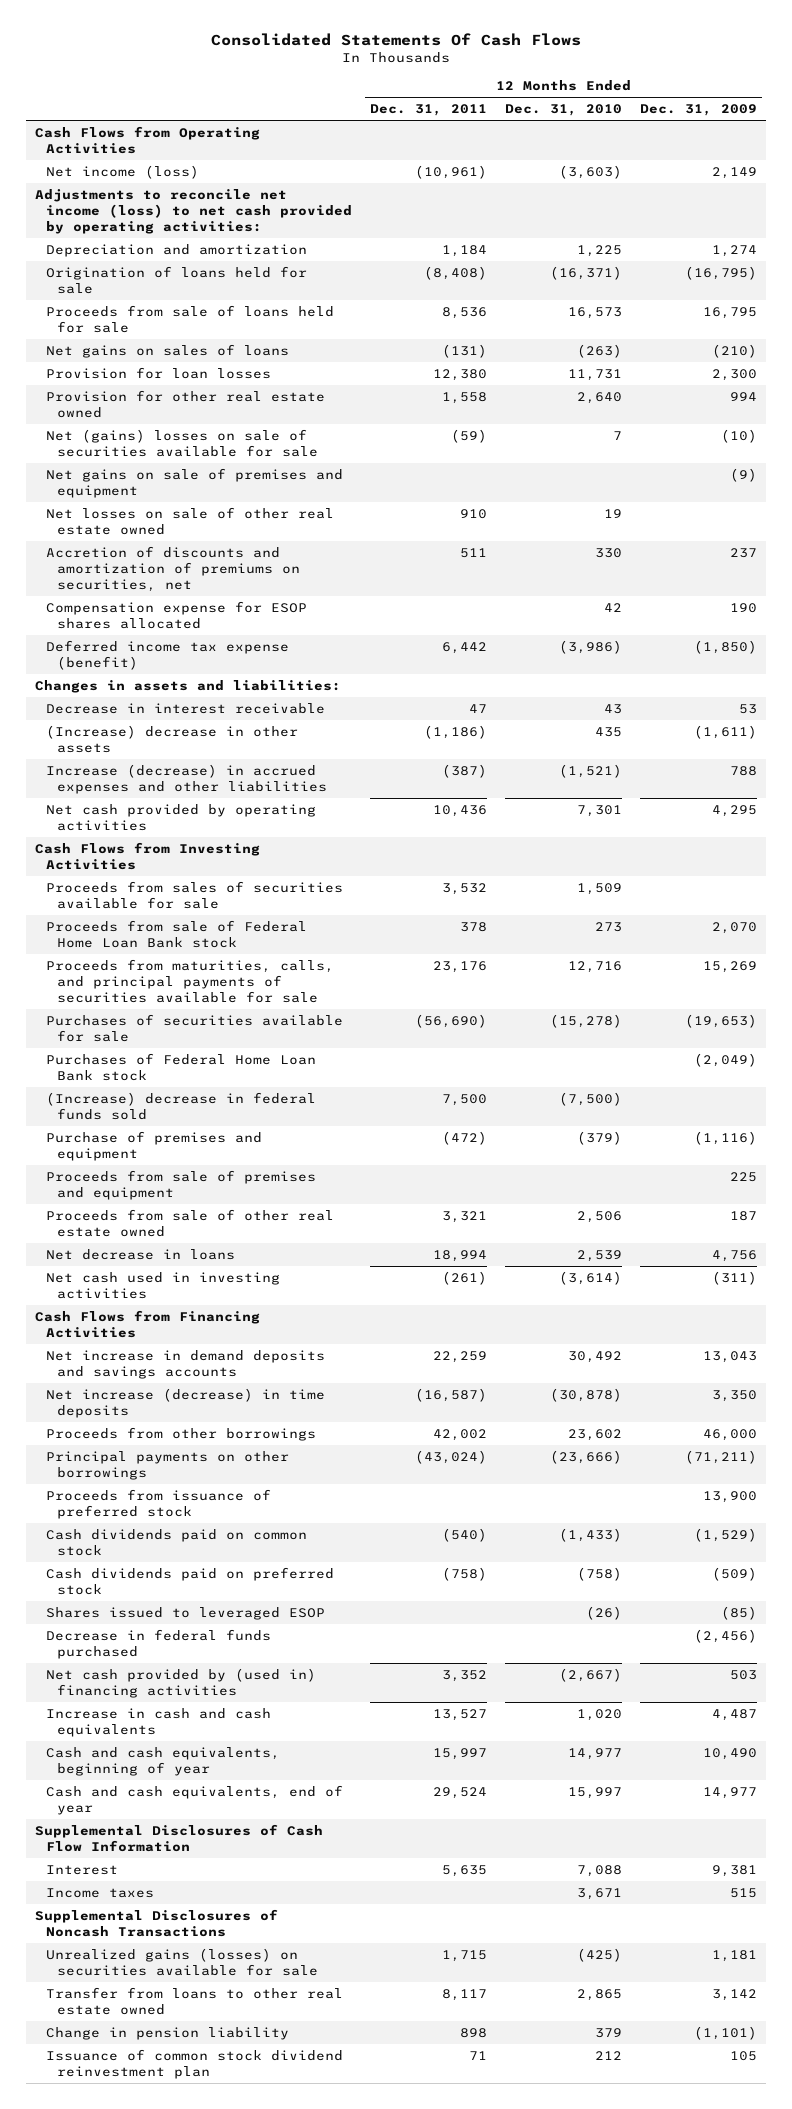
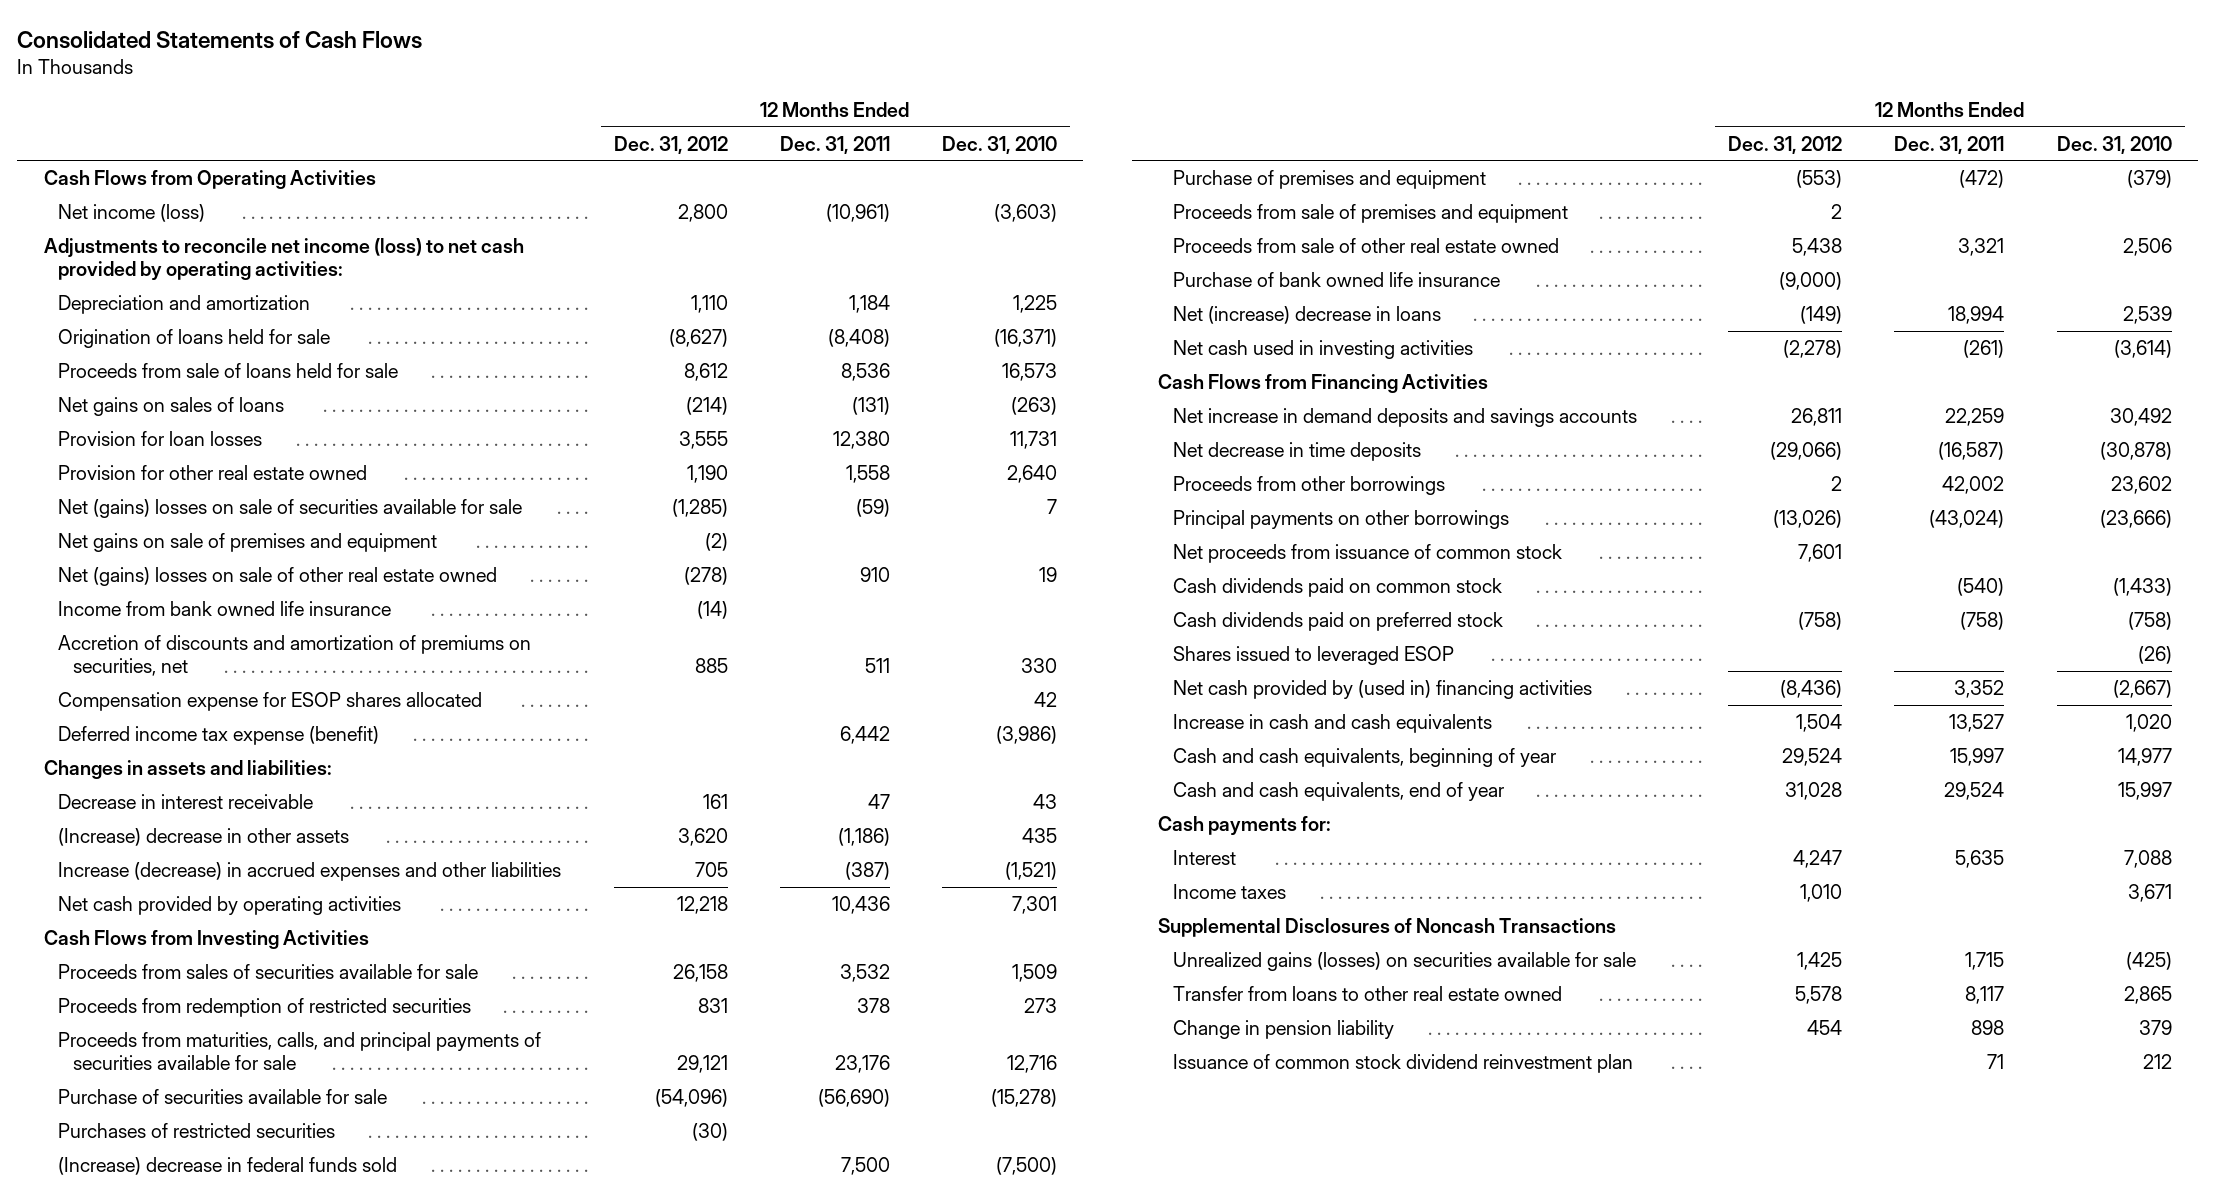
- Consolidated Statements Of Cash Flows
+ Consolidated Statements of Cash Flows
- | 12 Months Ended Dec. 31, 2011 | 12 Months Ended Dec. 31, 2010 | 12 Months Ended Dec. 31, 2009
+ | 12 Months Ended Dec. 31, 2012 | 12 Months Ended Dec. 31, 2011 | 12 Months Ended Dec. 31, 2010
- Net losses on sale of other real estate owned | 910 | 19 |
+ Net (gains) losses on sale of other real estate owned | (278) | 910 | 19
+ Income from bank owned life insurance | (14) | |
- Proceeds from sale of Federal Home Loan Bank stock | 378 | 273 | 2,070
+ Proceeds from redemption of restricted securities | 831 | 378 | 273
- Purchases of securities available for sale | (56,690) | (15,278) | (19,653)
- Purchases of Federal Home Loan Bank stock | | | (2,049)
+ Purchase of securities available for sale | (54,096) | (56,690) | (15,278)
+ Purchases of restricted securities | (30) | |
- Net decrease in loans | 18,994 | 2,539 | 4,756
+ Purchase of bank owned life insurance | (9,000) | |
+ Net (increase) decrease in loans | (149) | 18,994 | 2,539
- Net increase (decrease) in time deposits | (16,587) | (30,878) | 3,350
+ Net decrease in time deposits | (29,066) | (16,587) | (30,878)
- Proceeds from issuance of preferred stock | | | 13,900
+ Net proceeds from issuance of common stock | 7,601 | |
- Decrease in federal funds purchased | | | (2,456)
- Supplemental Disclosures of Cash Flow Information
+ Cash payments for:

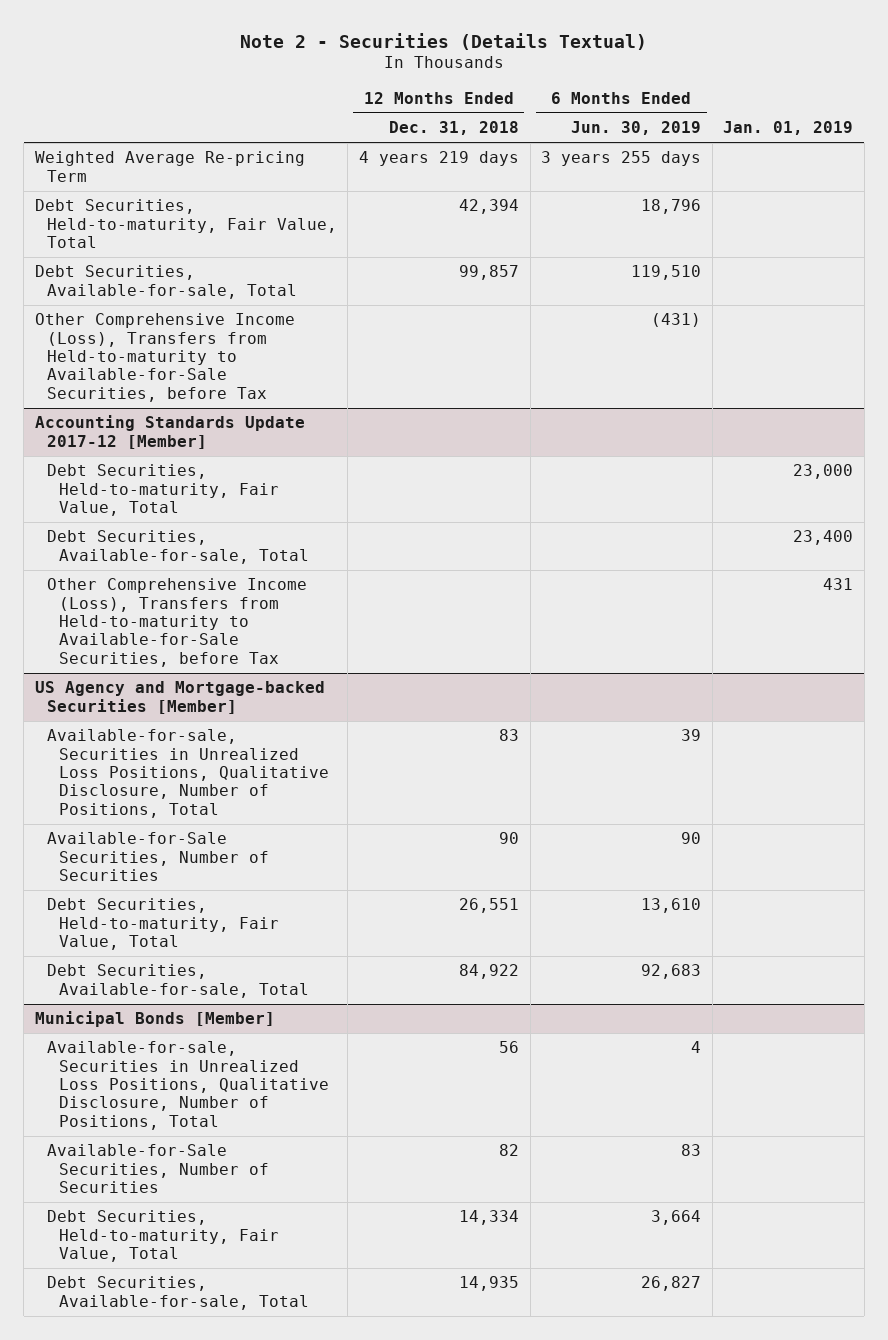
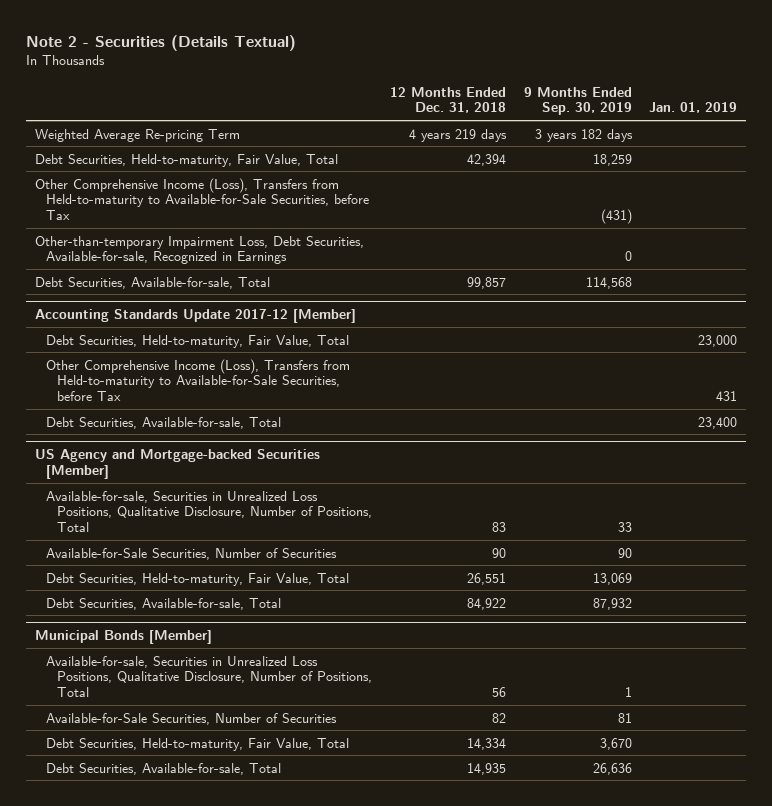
- | 12 Months Ended Dec. 31, 2018 | 6 Months Ended Jun. 30, 2019 | Jan. 01, 2019
+ | 12 Months Ended Dec. 31, 2018 | 9 Months Ended Sep. 30, 2019 | Jan. 01, 2019
+ Other-than-temporary Impairment Loss, Debt Securities, Available-for-sale, Recognized in Earnings | | 0 |
moved down: Debt Securities, Available-for-sale, Total | 99,857 | 114,568 |
@ Accounting Standards Update 2017-12 [Member]
moved down: Debt Securities, Available-for-sale, Total | | | 23,400

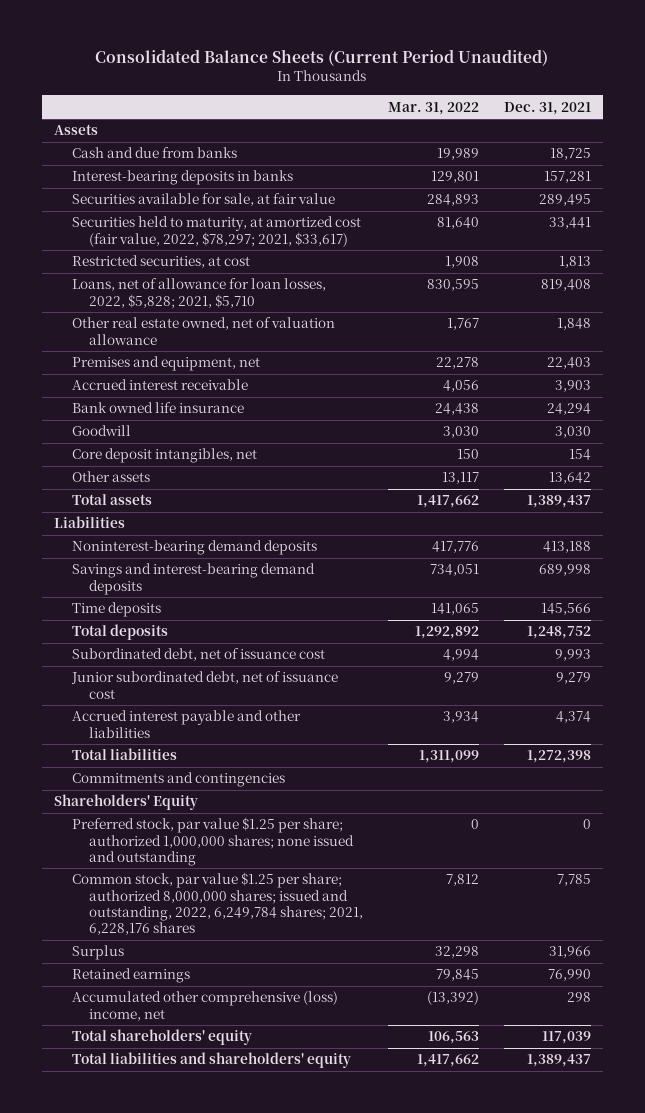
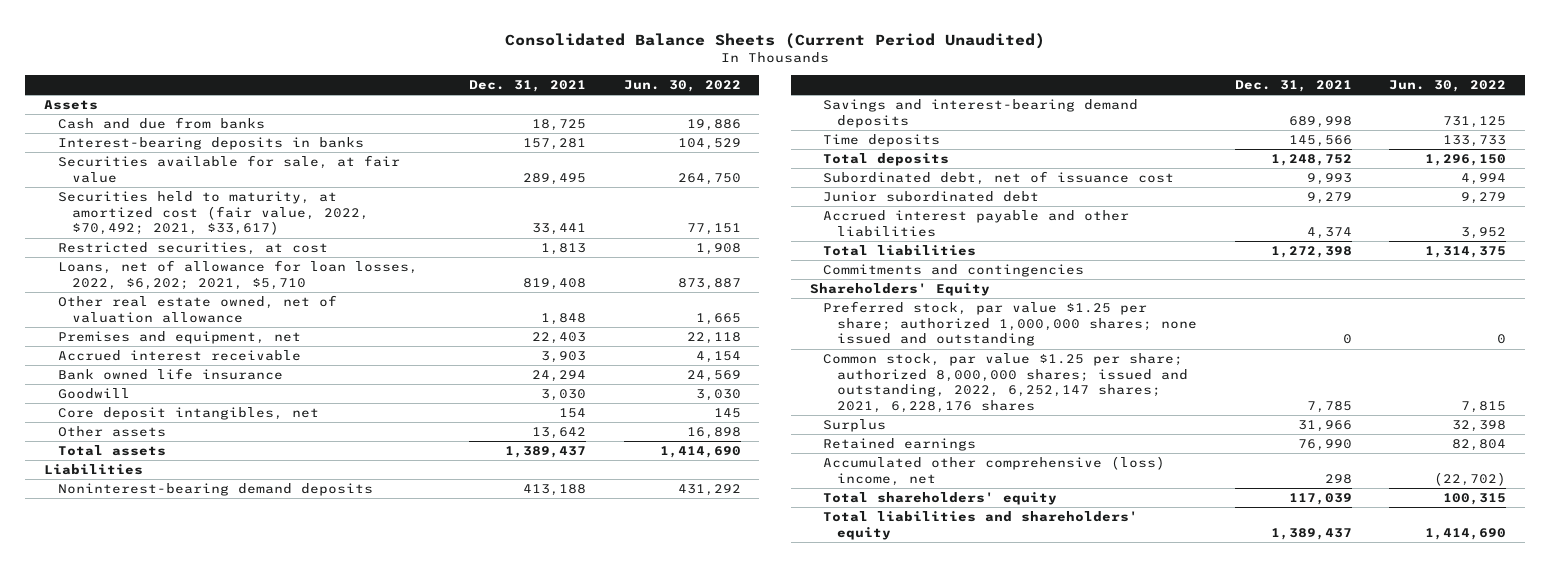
- | Mar. 31, 2022 | Dec. 31, 2021
+ | Dec. 31, 2021 | Jun. 30, 2022
- Securities held to maturity, at amortized cost (fair value, 2022, $78,297; 2021, $33,617) | 81,640 | 33,441
+ Securities held to maturity, at amortized cost (fair value, 2022, $70,492; 2021, $33,617) | 33,441 | 77,151
- Loans, net of allowance for loan losses, 2022, $5,828; 2021, $5,710 | 830,595 | 819,408
+ Loans, net of allowance for loan losses, 2022, $6,202; 2021, $5,710 | 819,408 | 873,887
- Junior subordinated debt, net of issuance cost | 9,279 | 9,279
+ Junior subordinated debt | 9,279 | 9,279
- Common stock, par value $1.25 per share; authorized 8,000,000 shares; issued and outstanding, 2022, 6,249,784 shares; 2021, 6,228,176 shares | 7,812 | 7,785
+ Common stock, par value $1.25 per share; authorized 8,000,000 shares; issued and outstanding, 2022, 6,252,147 shares; 2021, 6,228,176 shares | 7,785 | 7,815

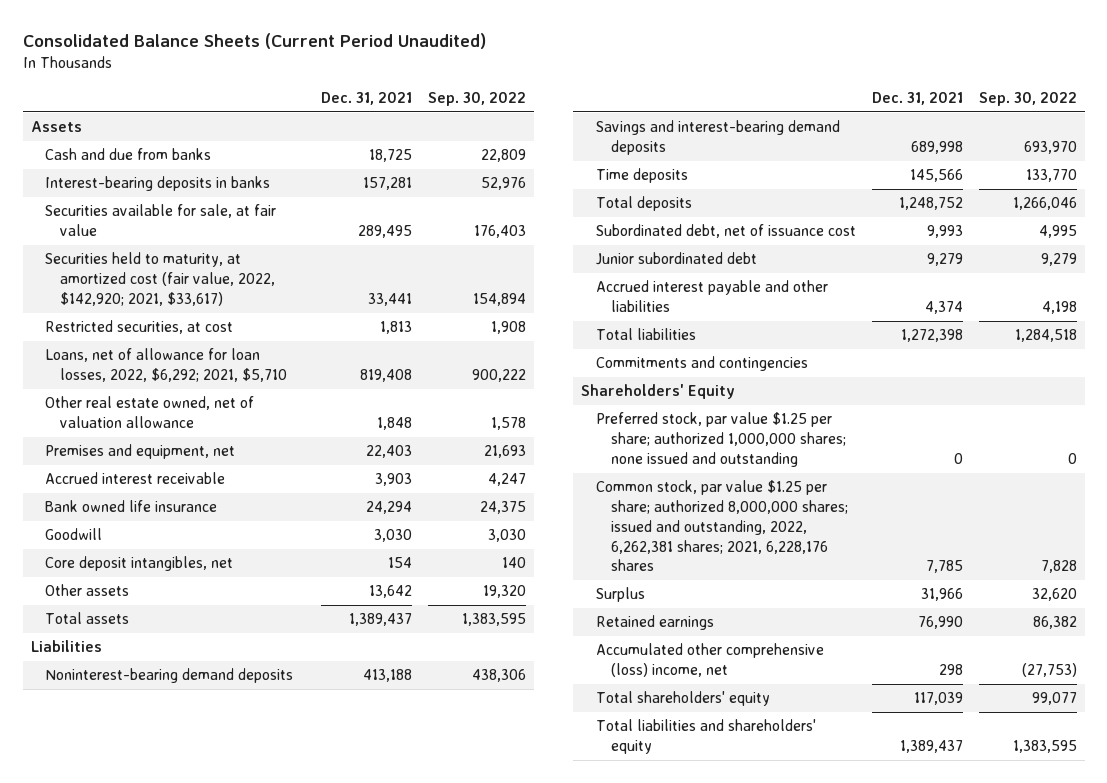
- | Dec. 31, 2021 | Jun. 30, 2022
+ | Dec. 31, 2021 | Sep. 30, 2022
- Securities held to maturity, at amortized cost (fair value, 2022, $70,492; 2021, $33,617) | 33,441 | 77,151
+ Securities held to maturity, at amortized cost (fair value, 2022, $142,920; 2021, $33,617) | 33,441 | 154,894
- Loans, net of allowance for loan losses, 2022, $6,202; 2021, $5,710 | 819,408 | 873,887
+ Loans, net of allowance for loan losses, 2022, $6,292; 2021, $5,710 | 819,408 | 900,222
- Common stock, par value $1.25 per share; authorized 8,000,000 shares; issued and outstanding, 2022, 6,252,147 shares; 2021, 6,228,176 shares | 7,785 | 7,815
+ Common stock, par value $1.25 per share; authorized 8,000,000 shares; issued and outstanding, 2022, 6,262,381 shares; 2021, 6,228,176 shares | 7,785 | 7,828

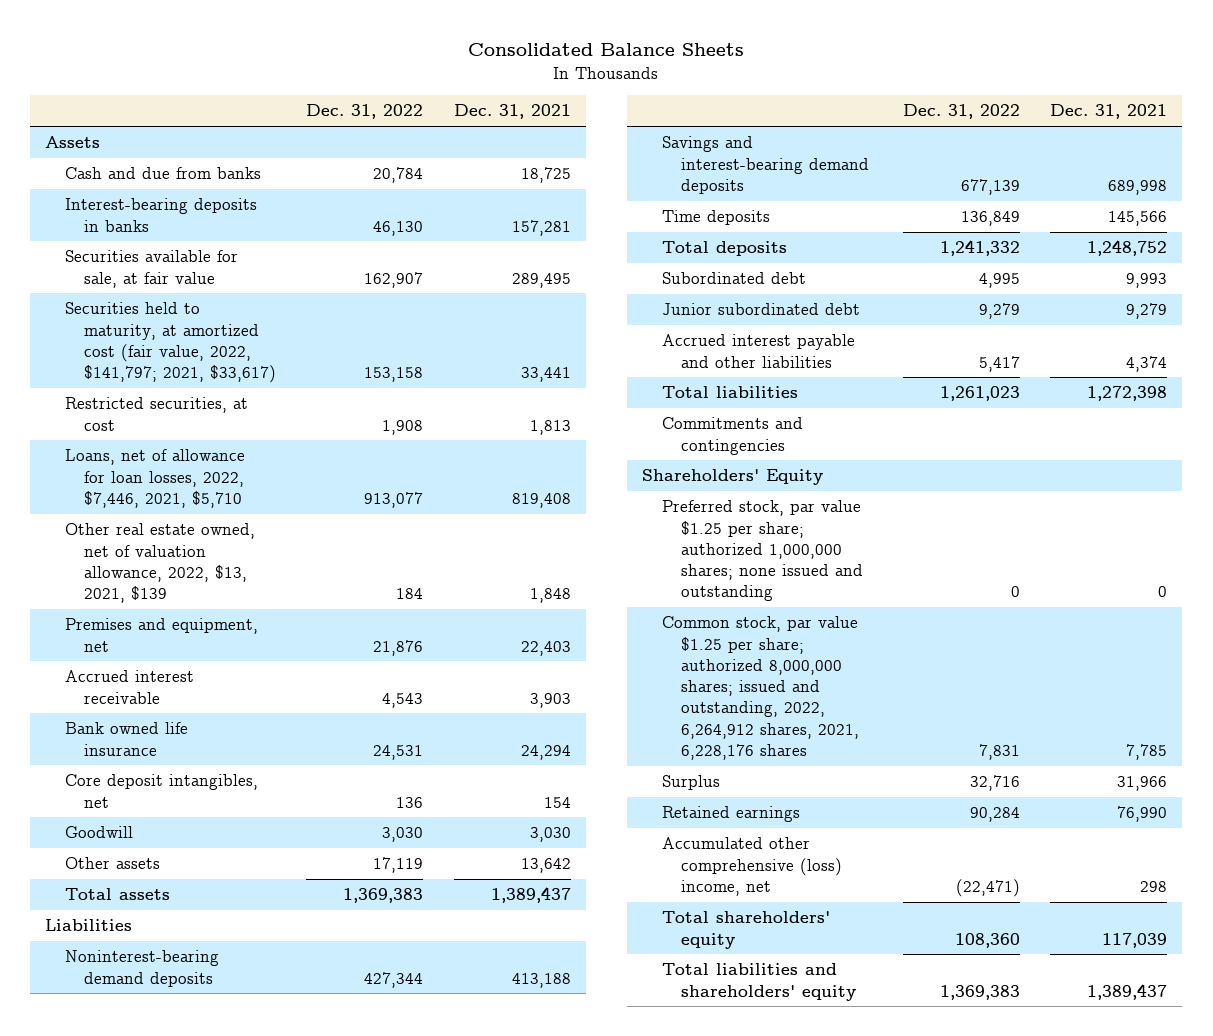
- Consolidated Balance Sheets (Current Period Unaudited)
+ Consolidated Balance Sheets
- | Dec. 31, 2021 | Sep. 30, 2022
+ | Dec. 31, 2022 | Dec. 31, 2021
- Securities held to maturity, at amortized cost (fair value, 2022, $142,920; 2021, $33,617) | 33,441 | 154,894
+ Securities held to maturity, at amortized cost (fair value, 2022, $141,797; 2021, $33,617) | 153,158 | 33,441
- Loans, net of allowance for loan losses, 2022, $6,292; 2021, $5,710 | 819,408 | 900,222
- Other real estate owned, net of valuation allowance | 1,848 | 1,578
+ Loans, net of allowance for loan losses, 2022, $7,446, 2021, $5,710 | 913,077 | 819,408
+ Other real estate owned, net of valuation allowance, 2022, $13, 2021, $139 | 184 | 1,848
moved down: Goodwill | 3,030 | 3,030
- Subordinated debt, net of issuance cost | 9,993 | 4,995
+ Subordinated debt | 4,995 | 9,993
- Common stock, par value $1.25 per share; authorized 8,000,000 shares; issued and outstanding, 2022, 6,262,381 shares; 2021, 6,228,176 shares | 7,785 | 7,828
+ Common stock, par value $1.25 per share; authorized 8,000,000 shares; issued and outstanding, 2022, 6,264,912 shares, 2021, 6,228,176 shares | 7,831 | 7,785

